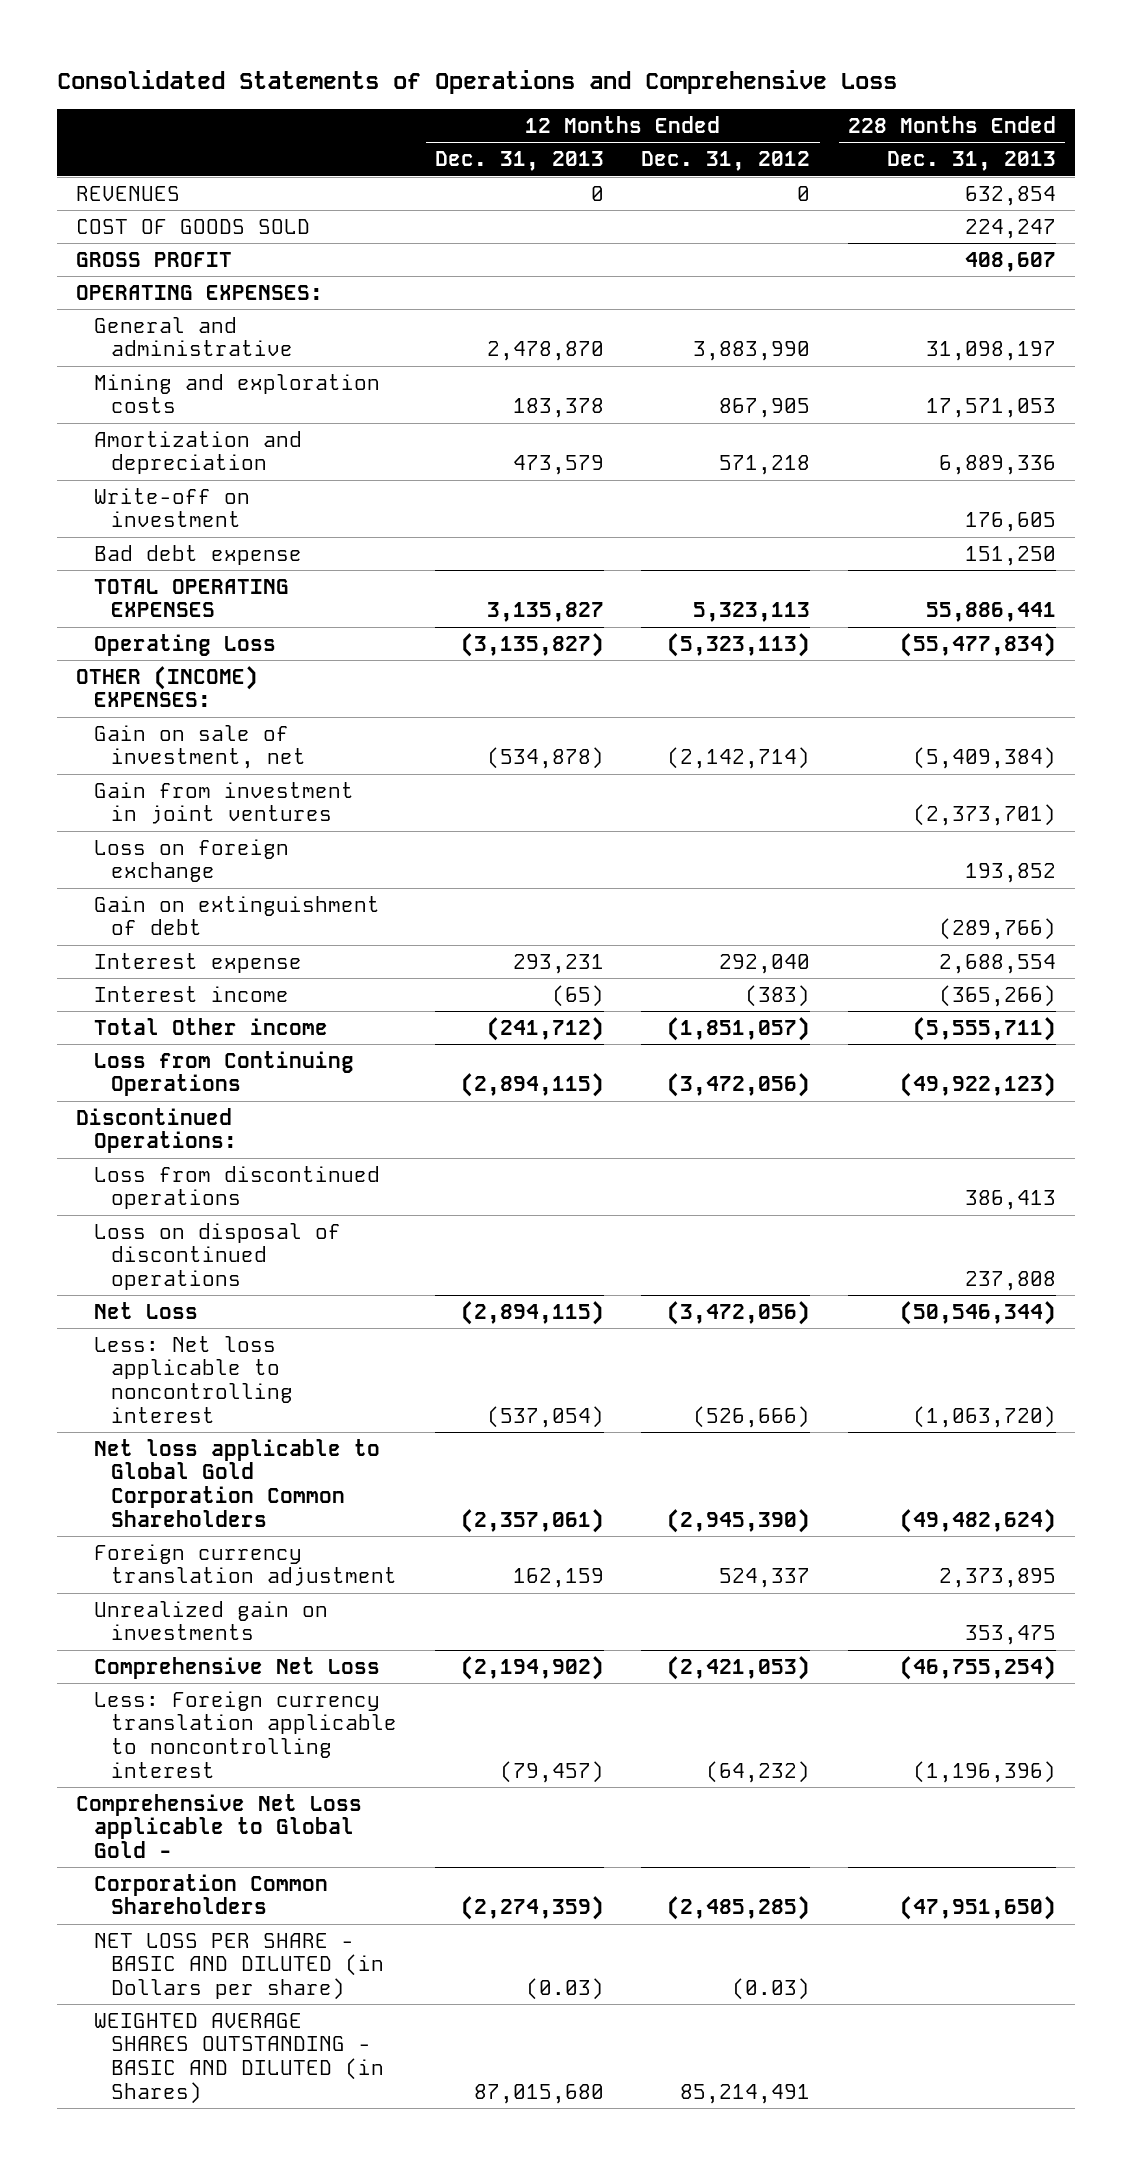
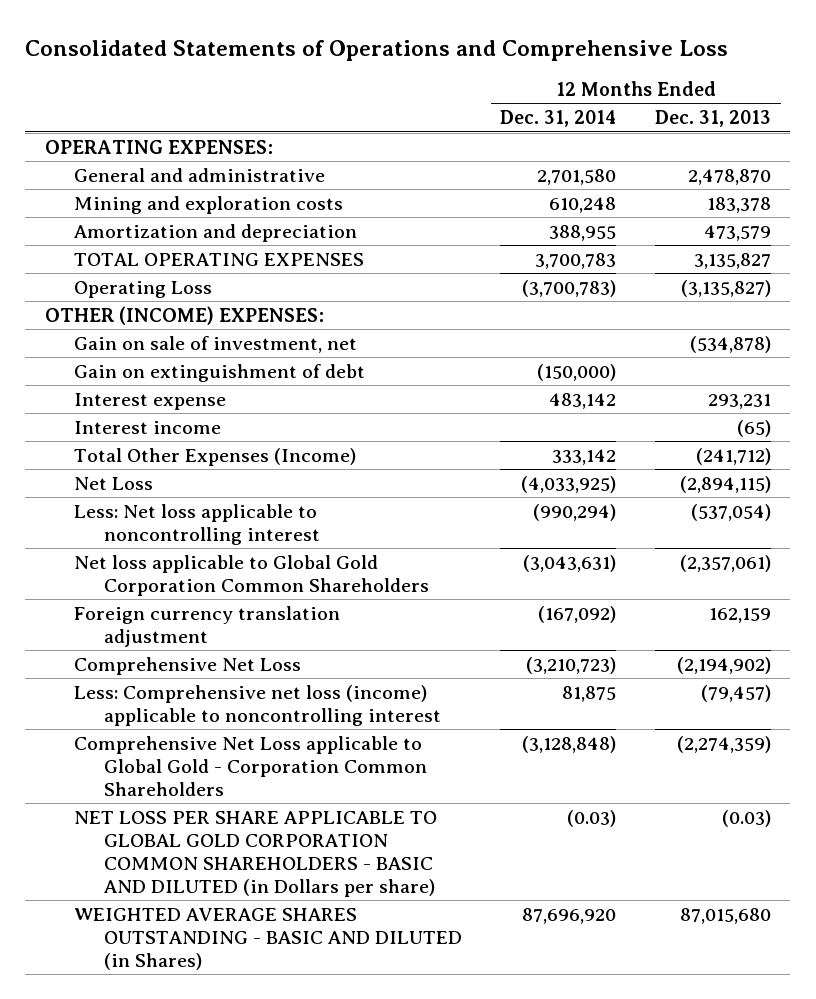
- | 12 Months Ended Dec. 31, 2013 | 12 Months Ended Dec. 31, 2012 | 228 Months Ended Dec. 31, 2013
+ | 12 Months Ended Dec. 31, 2014 | 12 Months Ended Dec. 31, 2013
- REVENUES | 0 | 0 | 632,854
- COST OF GOODS SOLD | | | 224,247
- GROSS PROFIT | | | 408,607
- Write-off on investment | | | 176,605
- Bad debt expense | | | 151,250
- Gain from investment in joint ventures | | | (2,373,701)
- Loss on foreign exchange | | | 193,852
- Total Other income | (241,712) | (1,851,057) | (5,555,711)
- Loss from Continuing Operations | (2,894,115) | (3,472,056) | (49,922,123)
- Discontinued Operations:
- Loss from discontinued operations | | | 386,413
- Loss on disposal of discontinued operations | | | 237,808
+ Total Other Expenses (Income) | 333,142 | (241,712)
- Unrealized gain on investments | | | 353,475
- Less: Foreign currency translation applicable to noncontrolling interest | (79,457) | (64,232) | (1,196,396)
- Comprehensive Net Loss applicable to Global Gold -
- Corporation Common Shareholders | (2,274,359) | (2,485,285) | (47,951,650)
- NET LOSS PER SHARE - BASIC AND DILUTED (in Dollars per share) | (0.03) | (0.03) |
+ Less: Comprehensive net loss (income) applicable to noncontrolling interest | 81,875 | (79,457)
+ Comprehensive Net Loss applicable to Global Gold - Corporation Common Shareholders | (3,128,848) | (2,274,359)
+ NET LOSS PER SHARE APPLICABLE TO GLOBAL GOLD CORPORATION COMMON SHAREHOLDERS - BASIC AND DILUTED (in Dollars per share) | (0.03) | (0.03)

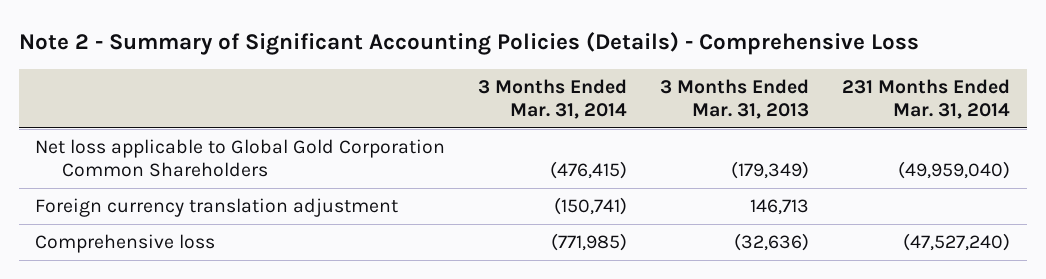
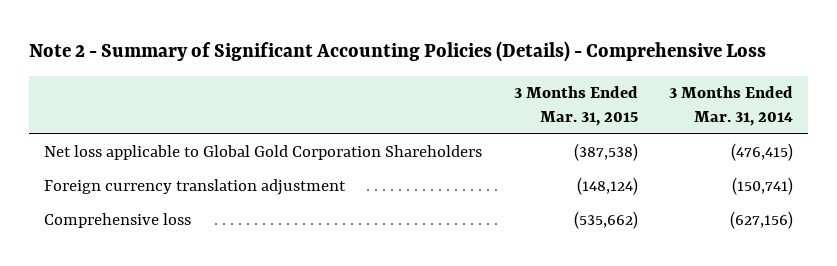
- | 3 Months Ended Mar. 31, 2014 | 3 Months Ended Mar. 31, 2013 | 231 Months Ended Mar. 31, 2014
+ | 3 Months Ended Mar. 31, 2015 | 3 Months Ended Mar. 31, 2014
- Net loss applicable to Global Gold Corporation Common Shareholders | (476,415) | (179,349) | (49,959,040)
+ Net loss applicable to Global Gold Corporation Shareholders | (387,538) | (476,415)
- Comprehensive loss | (771,985) | (32,636) | (47,527,240)
+ Comprehensive loss | (535,662) | (627,156)

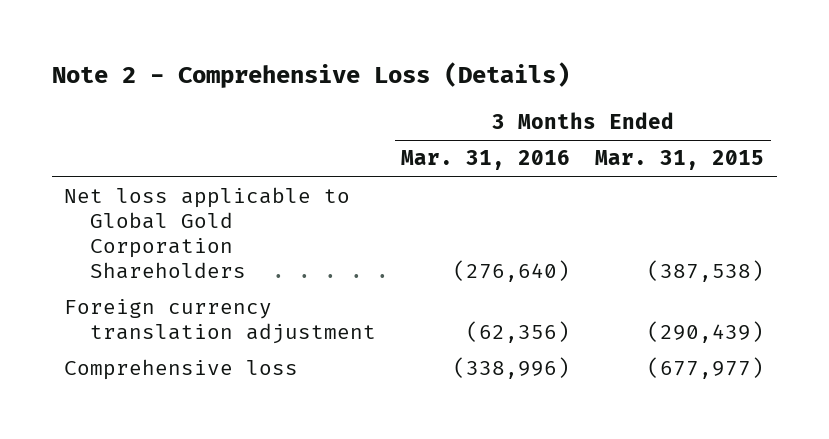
- Note 2 - Summary of Significant Accounting Policies (Details) - Comprehensive Loss
+ Note 2 - Comprehensive Loss (Details)
- | 3 Months Ended Mar. 31, 2015 | 3 Months Ended Mar. 31, 2014
+ | 3 Months Ended Mar. 31, 2016 | 3 Months Ended Mar. 31, 2015
- Foreign currency translation adjustment | (148,124) | (150,741)
- Comprehensive loss | (535,662) | (627,156)
+ Foreign currency translation adjustment | (62,356) | (290,439)
+ Comprehensive loss | (338,996) | (677,977)

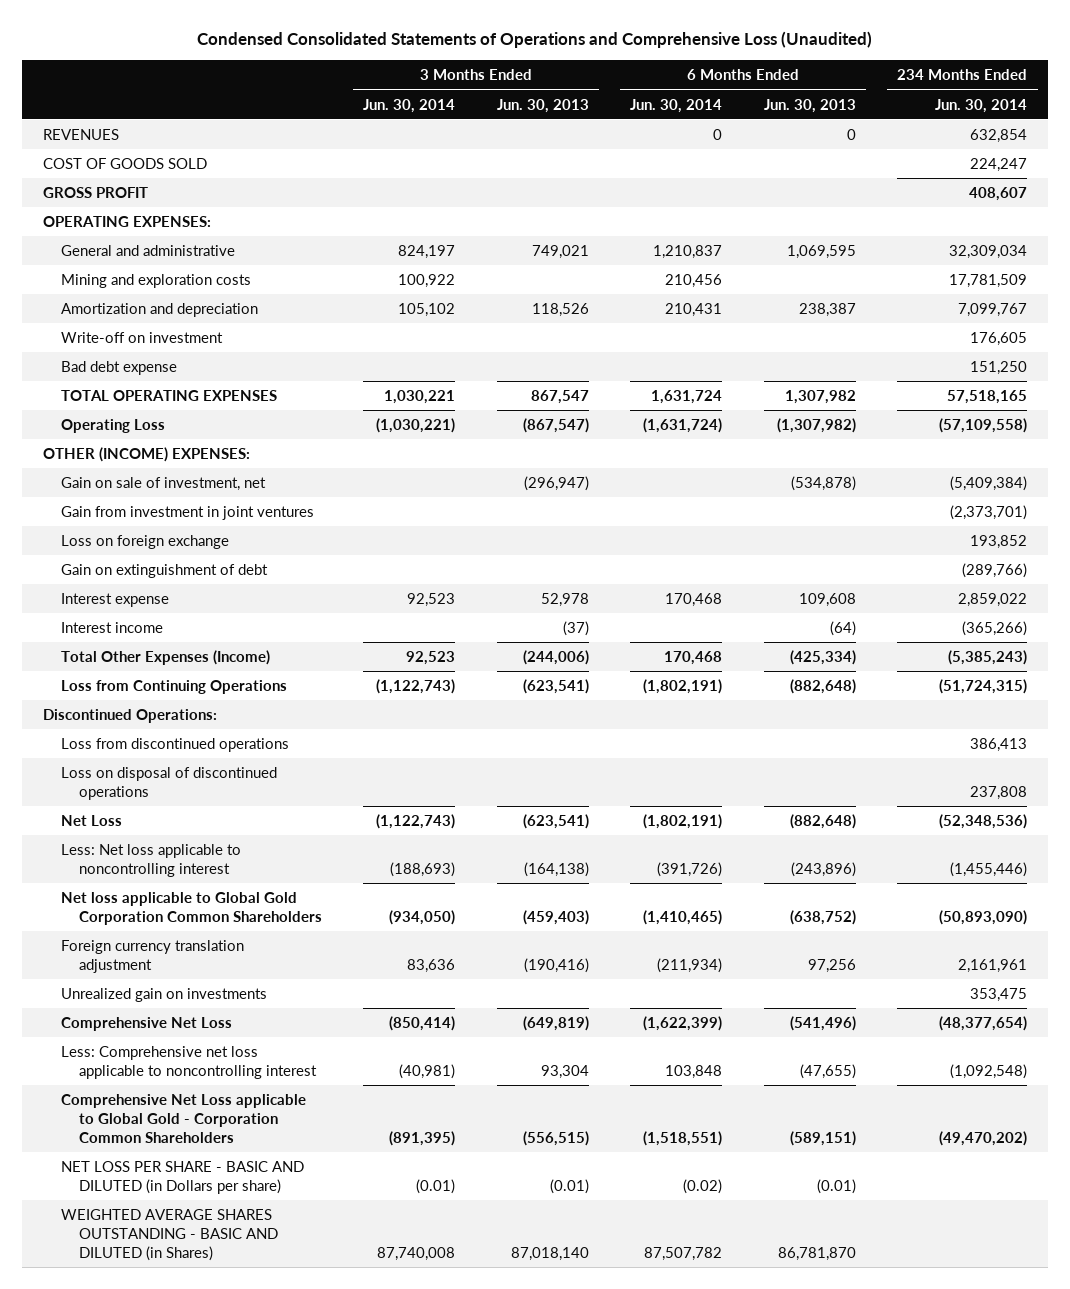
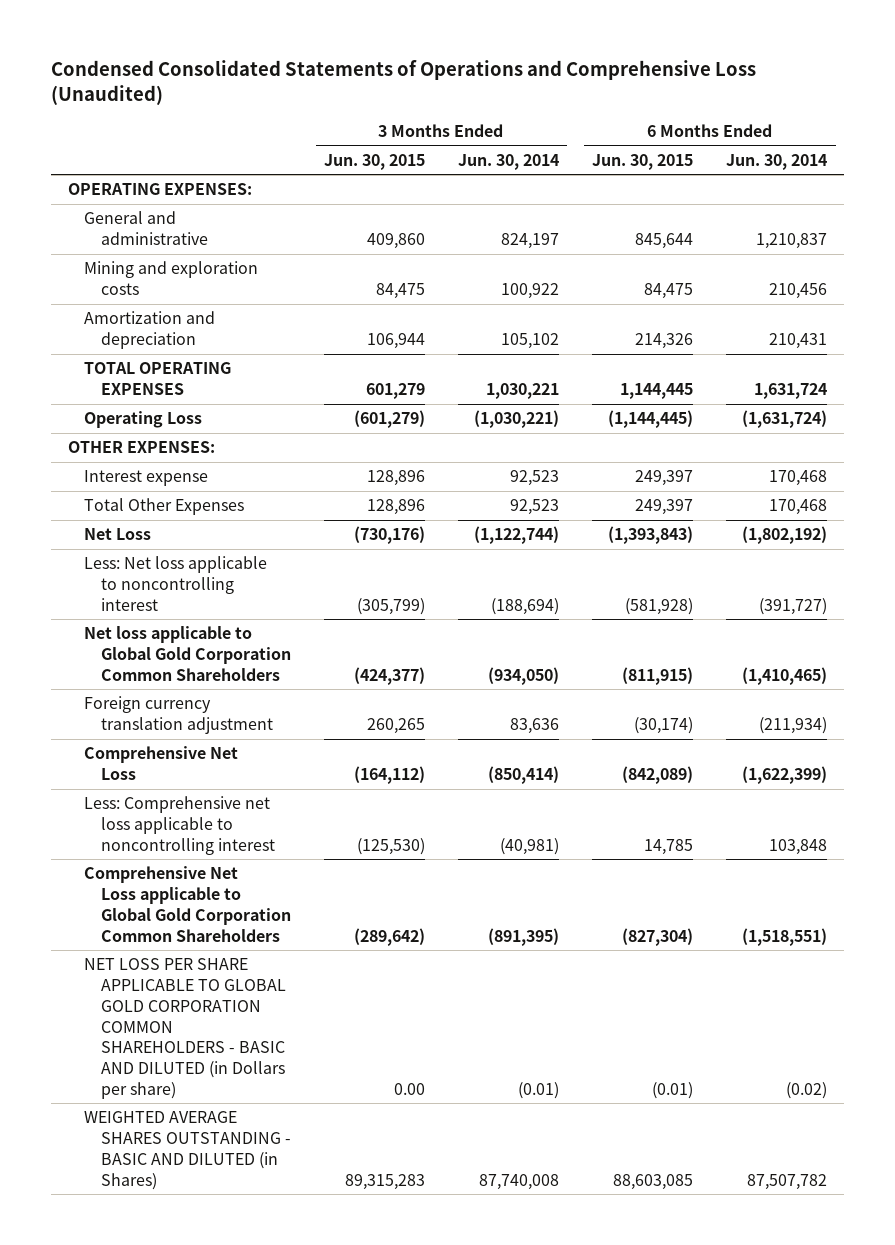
- | 3 Months Ended Jun. 30, 2014 | 3 Months Ended Jun. 30, 2013 | 6 Months Ended Jun. 30, 2014 | 6 Months Ended Jun. 30, 2013 | 234 Months Ended Jun. 30, 2014
+ | 3 Months Ended Jun. 30, 2015 | 3 Months Ended Jun. 30, 2014 | 6 Months Ended Jun. 30, 2015 | 6 Months Ended Jun. 30, 2014
- REVENUES | | | 0 | 0 | 632,854
- COST OF GOODS SOLD | | | | | 224,247
- GROSS PROFIT | | | | | 408,607
- Write-off on investment | | | | | 176,605
- Bad debt expense | | | | | 151,250
- OTHER (INCOME) EXPENSES:
- Gain on sale of investment, net | | (296,947) | | (534,878) | (5,409,384)
- Gain from investment in joint ventures | | | | | (2,373,701)
- Loss on foreign exchange | | | | | 193,852
- Gain on extinguishment of debt | | | | | (289,766)
+ OTHER EXPENSES:
- Interest income | | (37) | | (64) | (365,266)
- Total Other Expenses (Income) | 92,523 | (244,006) | 170,468 | (425,334) | (5,385,243)
- Loss from Continuing Operations | (1,122,743) | (623,541) | (1,802,191) | (882,648) | (51,724,315)
- Discontinued Operations:
- Loss from discontinued operations | | | | | 386,413
- Loss on disposal of discontinued operations | | | | | 237,808
- Net Loss | (1,122,743) | (623,541) | (1,802,191) | (882,648) | (52,348,536)
- Less: Net loss applicable to noncontrolling interest | (188,693) | (164,138) | (391,726) | (243,896) | (1,455,446)
+ Total Other Expenses | 128,896 | 92,523 | 249,397 | 170,468
+ Net Loss | (730,176) | (1,122,744) | (1,393,843) | (1,802,192)
+ Less: Net loss applicable to noncontrolling interest | (305,799) | (188,694) | (581,928) | (391,727)
- Unrealized gain on investments | | | | | 353,475
- Comprehensive Net Loss applicable to Global Gold - Corporation Common Shareholders | (891,395) | (556,515) | (1,518,551) | (589,151) | (49,470,202)
- NET LOSS PER SHARE - BASIC AND DILUTED (in Dollars per share) | (0.01) | (0.01) | (0.02) | (0.01) |
+ Comprehensive Net Loss applicable to Global Gold Corporation Common Shareholders | (289,642) | (891,395) | (827,304) | (1,518,551)
+ NET LOSS PER SHARE APPLICABLE TO GLOBAL GOLD CORPORATION COMMON SHAREHOLDERS - BASIC AND DILUTED (in Dollars per share) | 0.00 | (0.01) | (0.01) | (0.02)

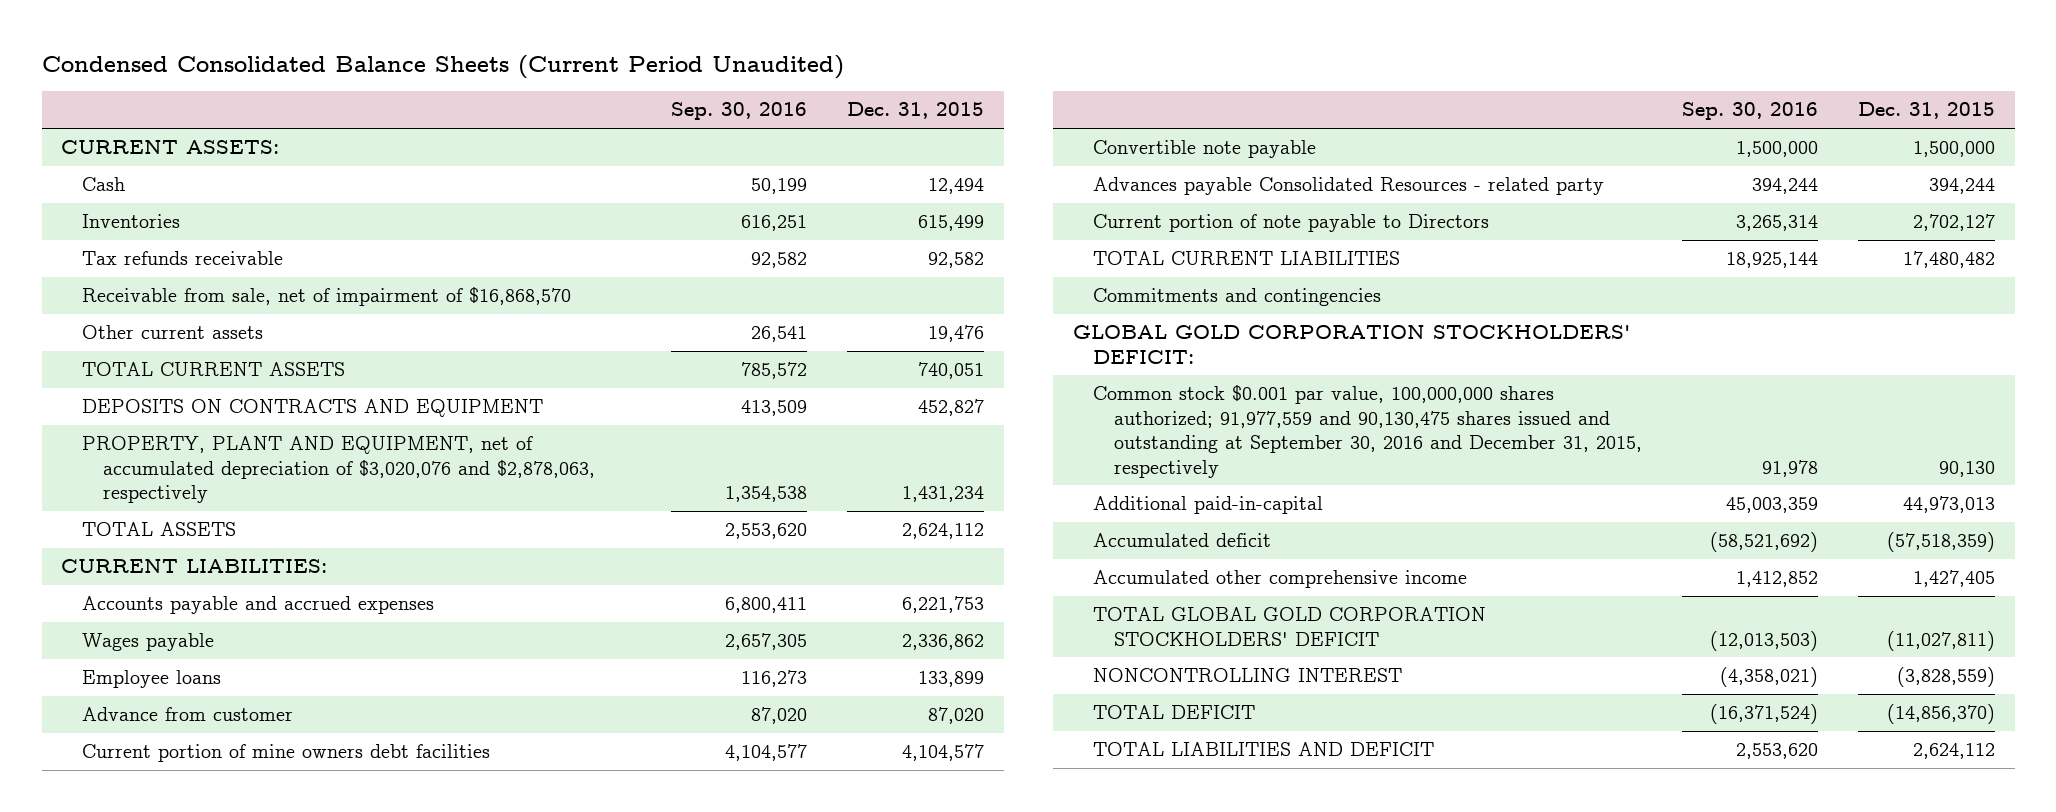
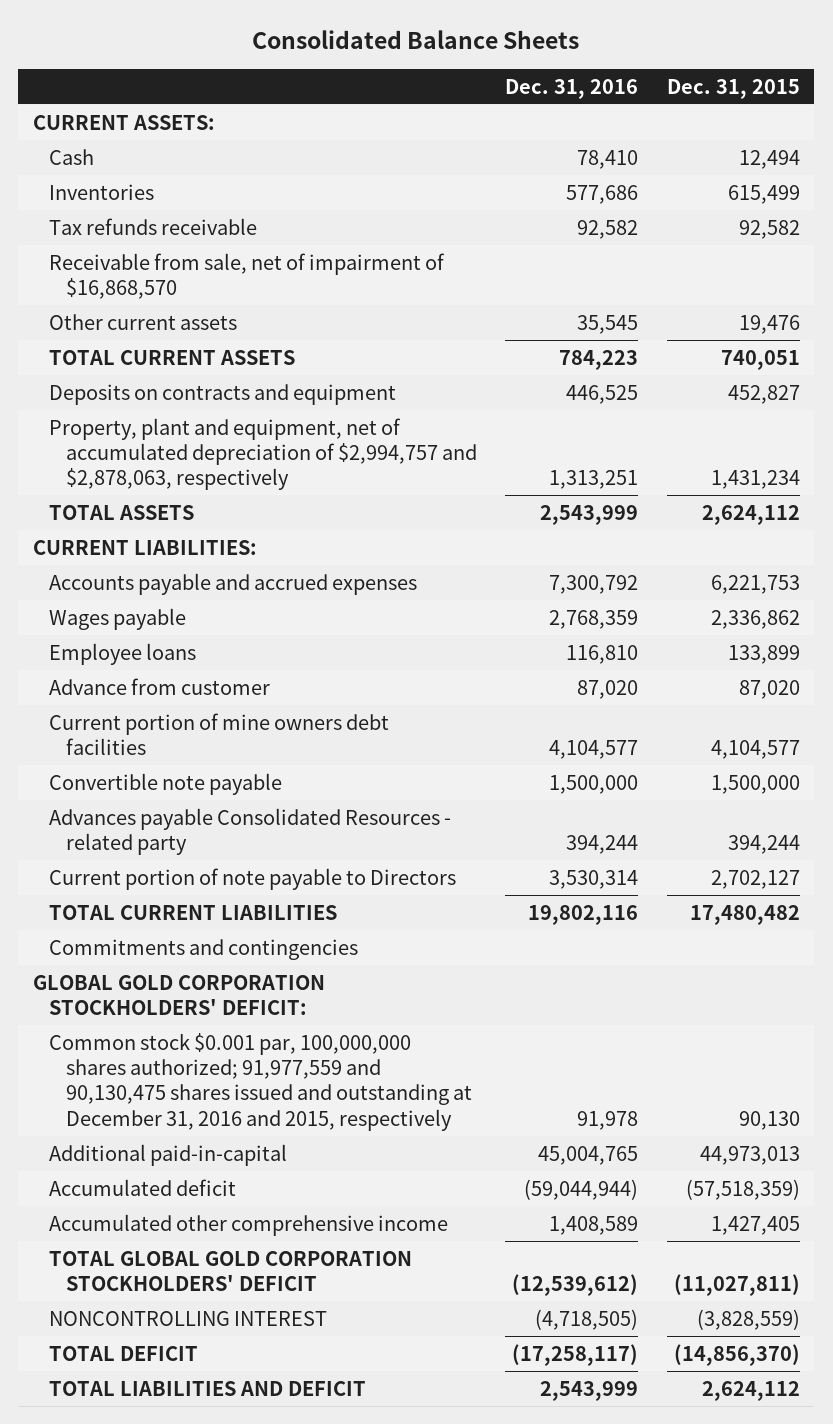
- Condensed Consolidated Balance Sheets (Current Period Unaudited)
+ Consolidated Balance Sheets
- | Sep. 30, 2016 | Dec. 31, 2015
+ | Dec. 31, 2016 | Dec. 31, 2015
- DEPOSITS ON CONTRACTS AND EQUIPMENT | 413,509 | 452,827
- PROPERTY, PLANT AND EQUIPMENT, net of accumulated depreciation of $3,020,076 and $2,878,063, respectively | 1,354,538 | 1,431,234
+ Deposits on contracts and equipment | 446,525 | 452,827
+ Property, plant and equipment, net of accumulated depreciation of $2,994,757 and $2,878,063, respectively | 1,313,251 | 1,431,234
- Common stock $0.001 par value, 100,000,000 shares authorized; 91,977,559 and 90,130,475 shares issued and outstanding at September 30, 2016 and December 31, 2015, respectively | 91,978 | 90,130
+ Common stock $0.001 par, 100,000,000 shares authorized; 91,977,559 and 90,130,475 shares issued and outstanding at December 31, 2016 and 2015, respectively | 91,978 | 90,130

